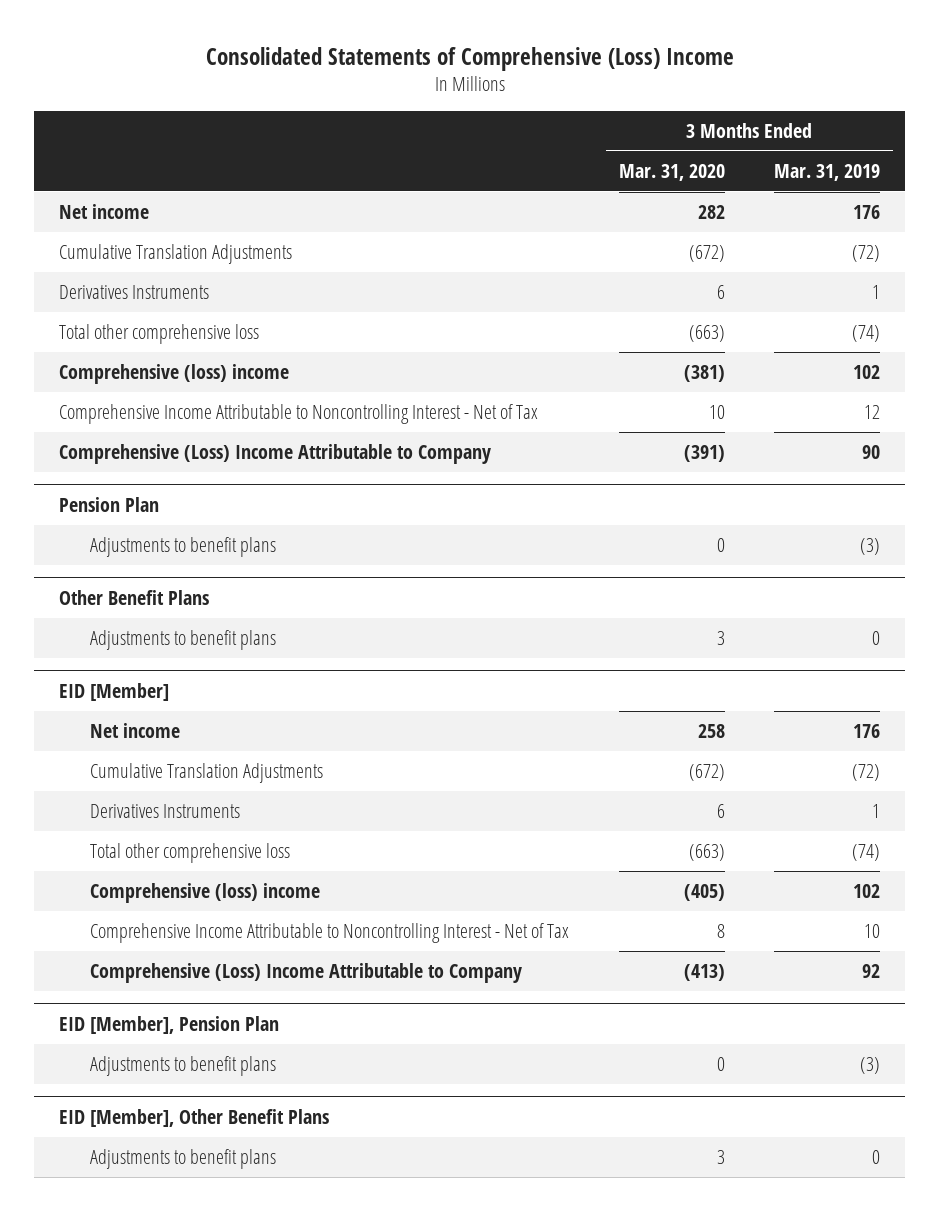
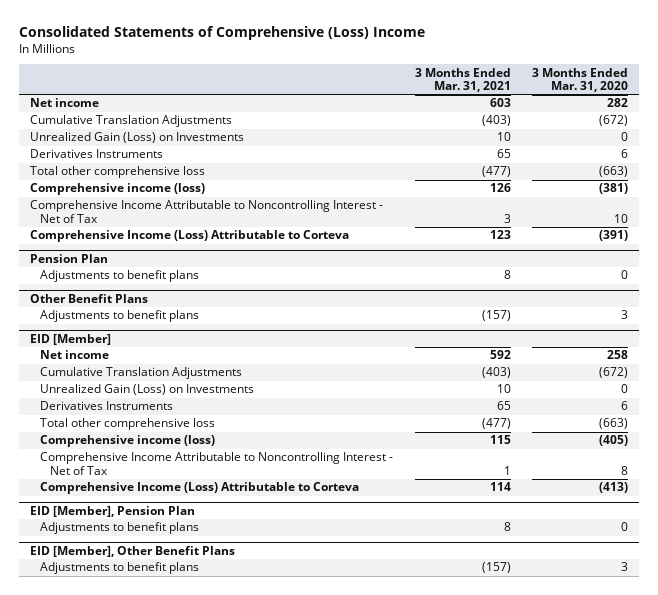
- | 3 Months Ended Mar. 31, 2020 | 3 Months Ended Mar. 31, 2019
+ | 3 Months Ended Mar. 31, 2021 | 3 Months Ended Mar. 31, 2020
+ Unrealized Gain (Loss) on Investments | 10 | 0
- Comprehensive (loss) income | (381) | 102
+ Comprehensive income (loss) | 126 | (381)
- Comprehensive (Loss) Income Attributable to Company | (391) | 90
+ Comprehensive Income (Loss) Attributable to Corteva | 123 | (391)
@ EID [Member]
+ Unrealized Gain (Loss) on Investments | 10 | 0
- Comprehensive (loss) income | (405) | 102
+ Comprehensive income (loss) | 115 | (405)
- Comprehensive (Loss) Income Attributable to Company | (413) | 92
+ Comprehensive Income (Loss) Attributable to Corteva | 114 | (413)

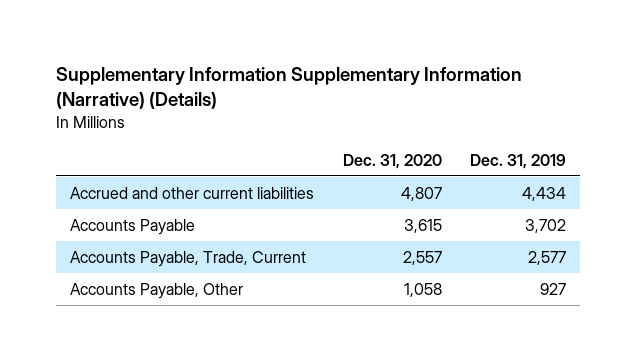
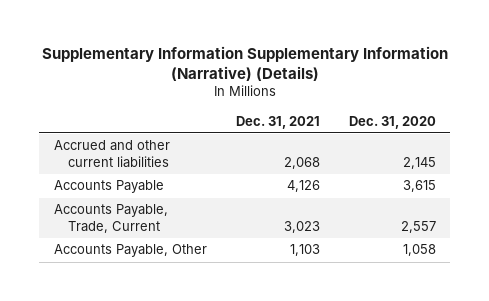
- | Dec. 31, 2020 | Dec. 31, 2019
+ | Dec. 31, 2021 | Dec. 31, 2020
- Accrued and other current liabilities | 4,807 | 4,434
+ Accrued and other current liabilities | 2,068 | 2,145

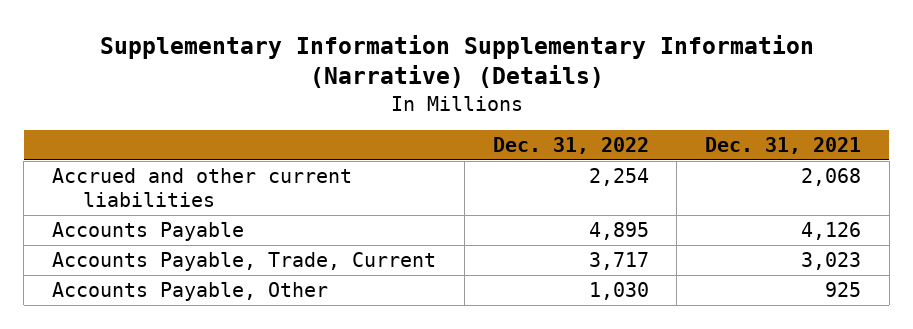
- | Dec. 31, 2021 | Dec. 31, 2020
+ | Dec. 31, 2022 | Dec. 31, 2021
- Accounts Payable, Other | 1,103 | 1,058
+ Accounts Payable, Other | 1,030 | 925

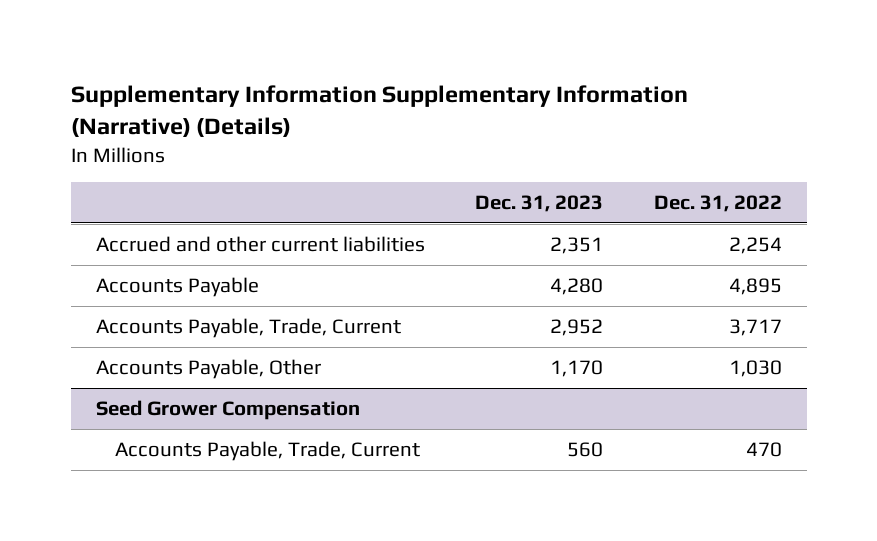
- | Dec. 31, 2022 | Dec. 31, 2021
+ | Dec. 31, 2023 | Dec. 31, 2022
+ Seed Grower Compensation
+ Accounts Payable, Trade, Current | 560 | 470

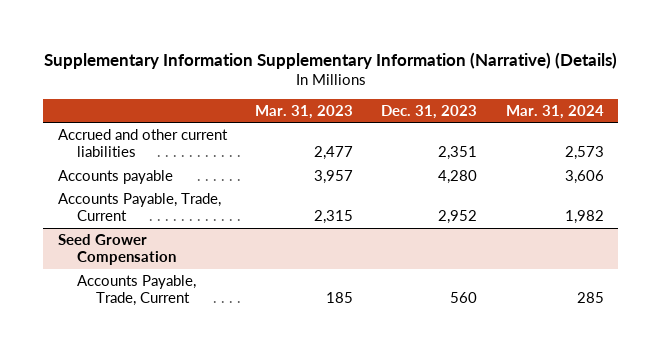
- | Dec. 31, 2023 | Dec. 31, 2022
+ | Mar. 31, 2023 | Dec. 31, 2023 | Mar. 31, 2024
- Accounts Payable | 4,280 | 4,895
+ Accounts payable | 3,957 | 4,280 | 3,606
- Accounts Payable, Other | 1,170 | 1,030

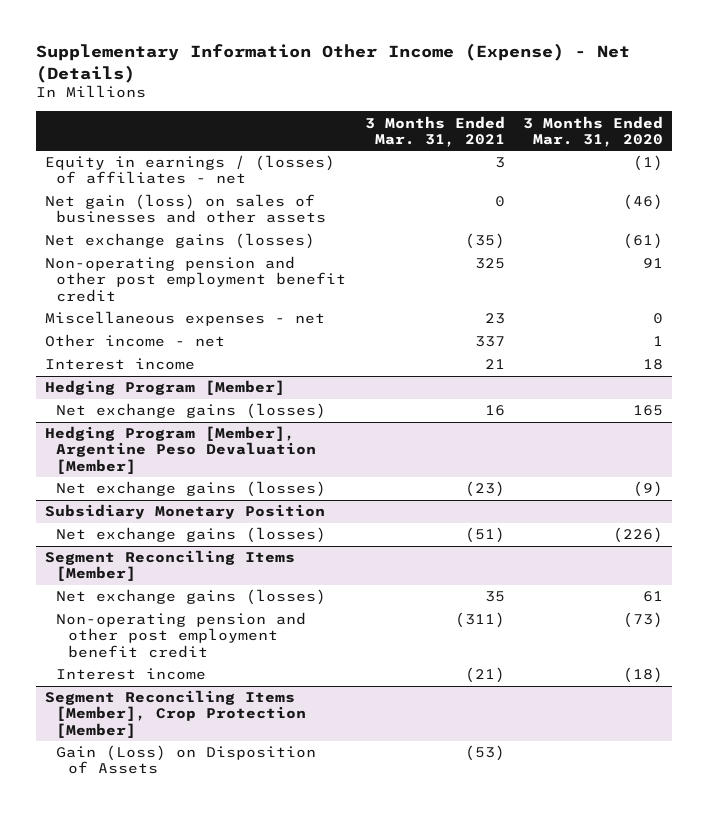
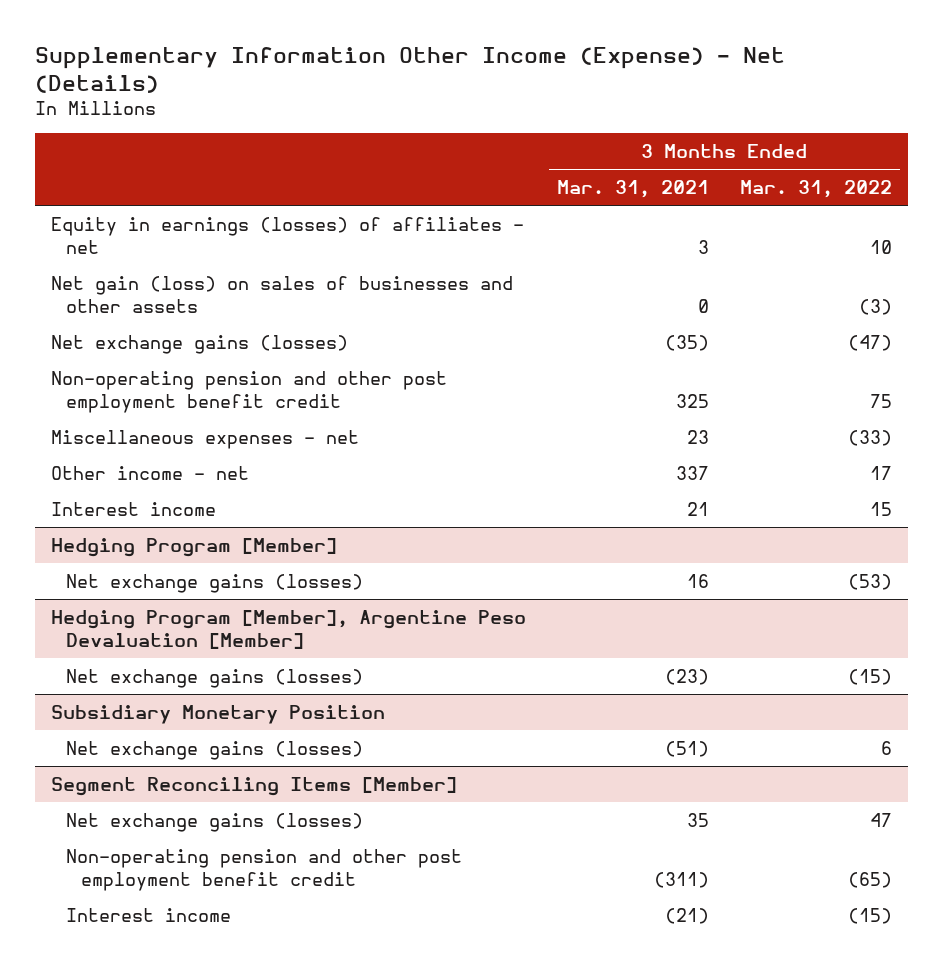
- | 3 Months Ended Mar. 31, 2021 | 3 Months Ended Mar. 31, 2020
+ | 3 Months Ended Mar. 31, 2021 | 3 Months Ended Mar. 31, 2022
- Equity in earnings / (losses) of affiliates - net | 3 | (1)
+ Equity in earnings (losses) of affiliates - net | 3 | 10
- Segment Reconciling Items [Member], Crop Protection [Member]
- Gain (Loss) on Disposition of Assets | (53) |

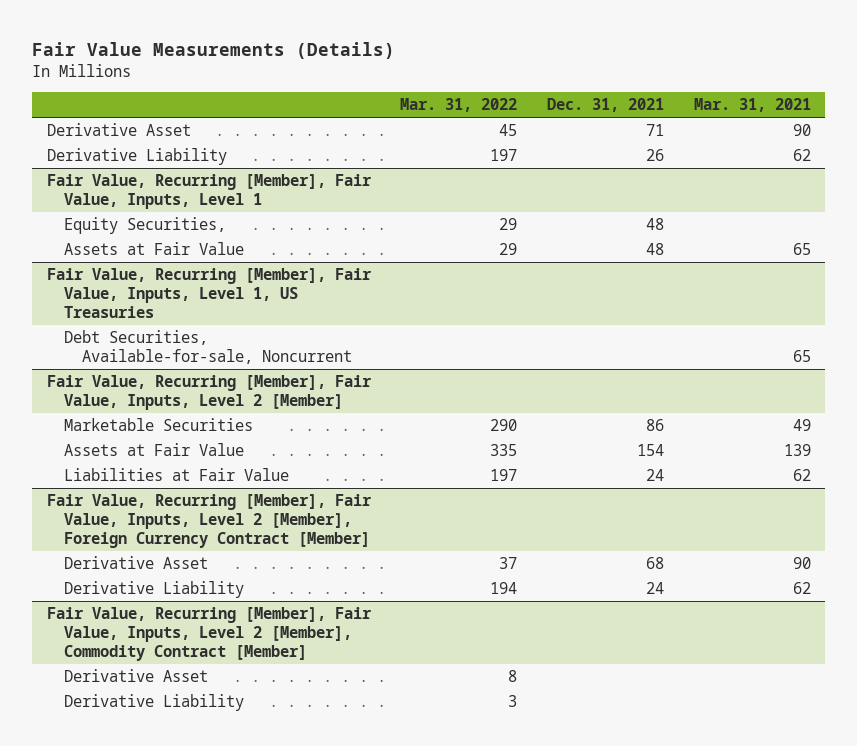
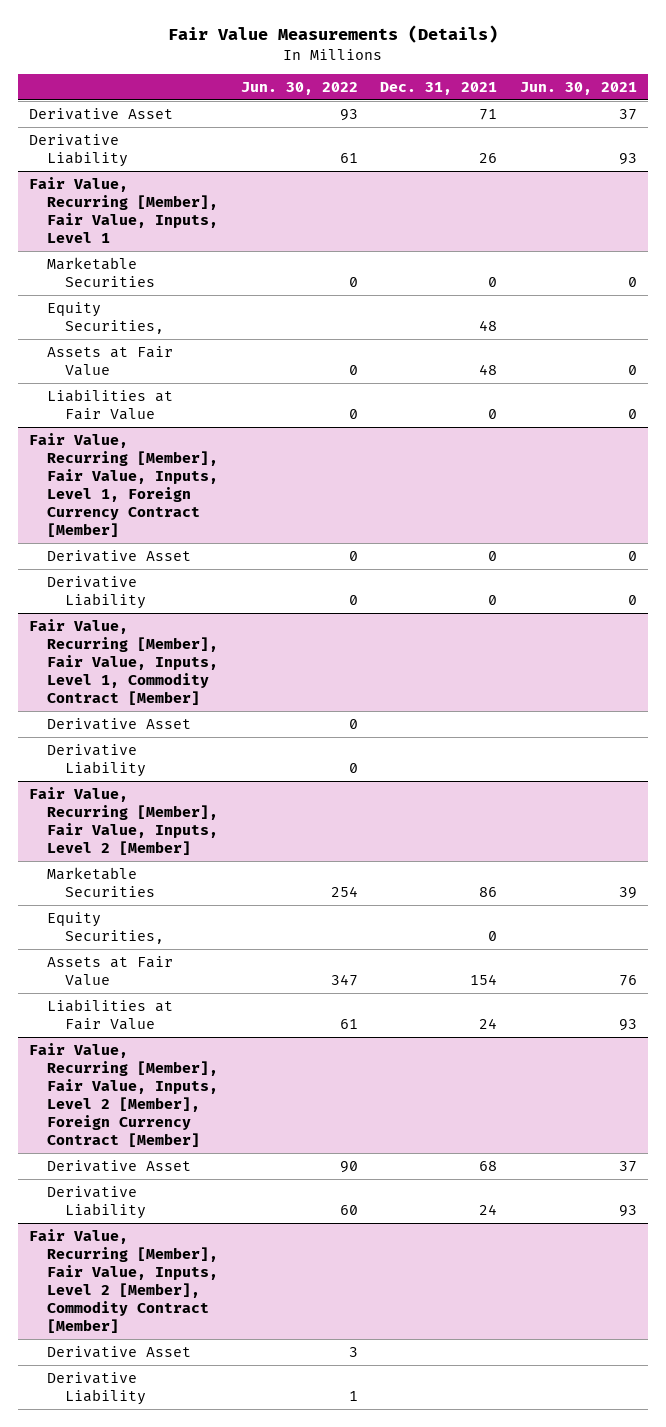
- | Mar. 31, 2022 | Dec. 31, 2021 | Mar. 31, 2021
+ | Jun. 30, 2022 | Dec. 31, 2021 | Jun. 30, 2021
@ Fair Value, Recurring [Member], Fair Value, Inputs, Level 1
+ Marketable Securities | 0 | 0 | 0
- Fair Value, Recurring [Member], Fair Value, Inputs, Level 1, US Treasuries
- Debt Securities, Available-for-sale, Noncurrent | | | 65
@ Fair Value, Recurring [Member], Fair Value, Inputs, Level 1
+ Liabilities at Fair Value | 0 | 0 | 0
+ Fair Value, Recurring [Member], Fair Value, Inputs, Level 1, Foreign Currency Contract [Member]
+ Derivative Asset | 0 | 0 | 0
+ Derivative Liability | 0 | 0 | 0
+ Fair Value, Recurring [Member], Fair Value, Inputs, Level 1, Commodity Contract [Member]
+ Derivative Asset | 0 | |
+ Derivative Liability | 0 | |
@ Fair Value, Recurring [Member], Fair Value, Inputs, Level 2 [Member]
+ Equity Securities, | | 0 |

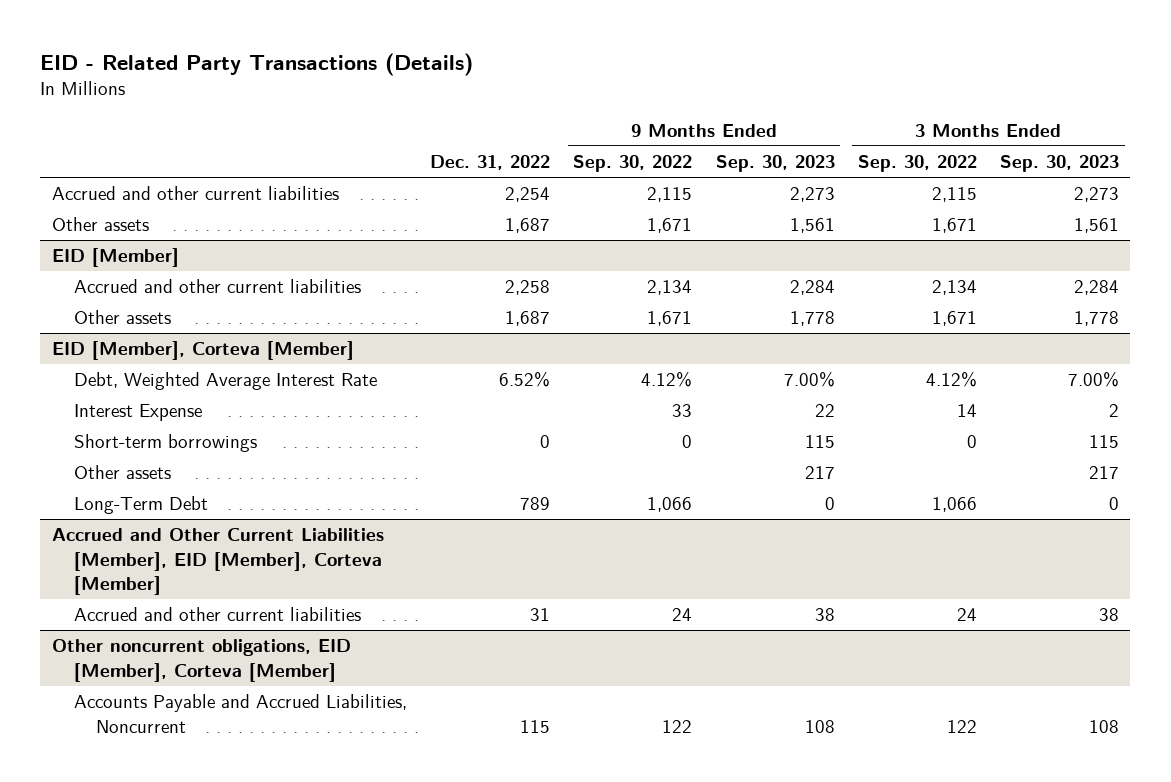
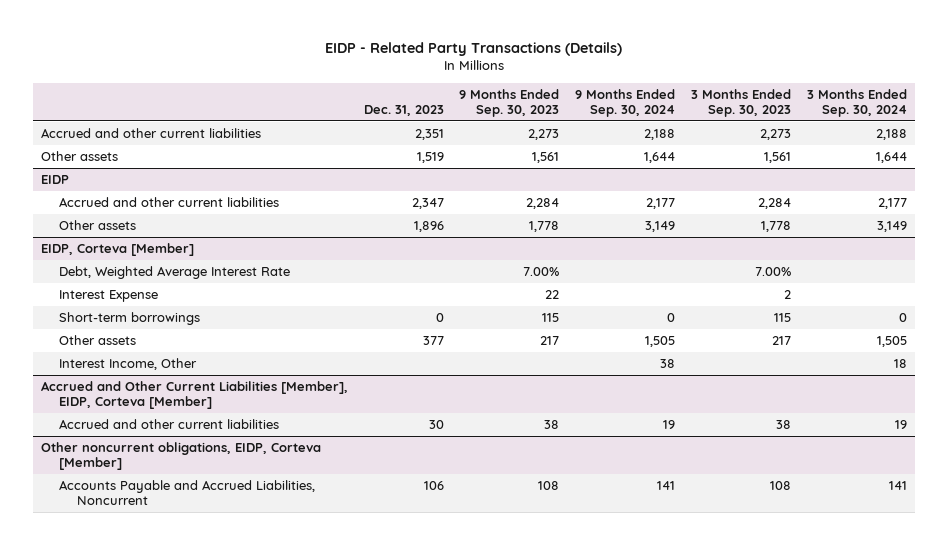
- EID - Related Party Transactions (Details)
+ EIDP - Related Party Transactions (Details)
- | Dec. 31, 2022 | 9 Months Ended Sep. 30, 2022 | 9 Months Ended Sep. 30, 2023 | 3 Months Ended Sep. 30, 2022 | 3 Months Ended Sep. 30, 2023
+ | Dec. 31, 2023 | 9 Months Ended Sep. 30, 2023 | 9 Months Ended Sep. 30, 2024 | 3 Months Ended Sep. 30, 2023 | 3 Months Ended Sep. 30, 2024
- EID [Member]
+ EIDP
- EID [Member], Corteva [Member]
+ EIDP, Corteva [Member]
- Long-Term Debt | 789 | 1,066 | 0 | 1,066 | 0
- Accrued and Other Current Liabilities [Member], EID [Member], Corteva [Member]
+ Interest Income, Other | | | 38 | | 18
+ Accrued and Other Current Liabilities [Member], EIDP, Corteva [Member]
- Other noncurrent obligations, EID [Member], Corteva [Member]
+ Other noncurrent obligations, EIDP, Corteva [Member]

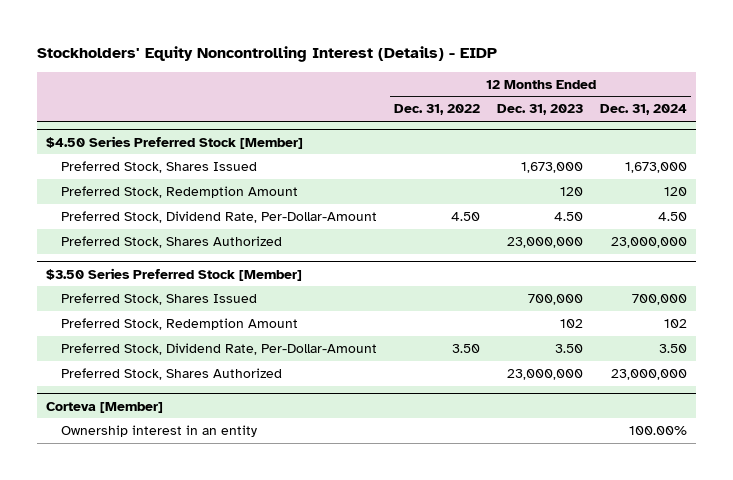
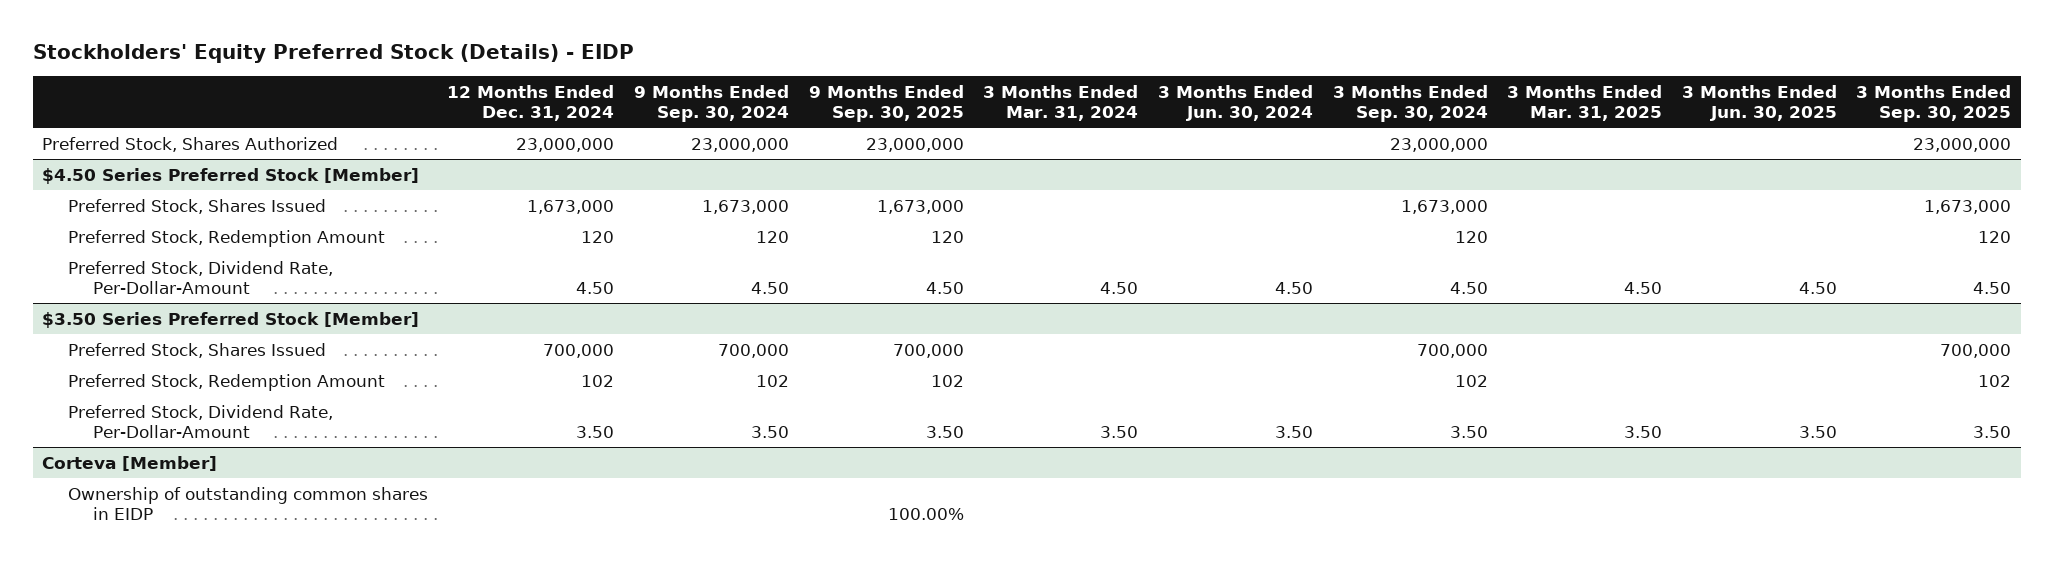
- Stockholders' Equity Noncontrolling Interest (Details) - EIDP
+ Stockholders' Equity Preferred Stock (Details) - EIDP
- | 12 Months Ended Dec. 31, 2022 | 12 Months Ended Dec. 31, 2023 | 12 Months Ended Dec. 31, 2024
+ | 12 Months Ended Dec. 31, 2024 | 9 Months Ended Sep. 30, 2024 | 9 Months Ended Sep. 30, 2025 | 3 Months Ended Mar. 31, 2024 | 3 Months Ended Jun. 30, 2024 | 3 Months Ended Sep. 30, 2024 | 3 Months Ended Mar. 31, 2025 | 3 Months Ended Jun. 30, 2025 | 3 Months Ended Sep. 30, 2025
+ Preferred Stock, Shares Authorized | 23,000,000 | 23,000,000 | 23,000,000 | | | 23,000,000 | | | 23,000,000
@ $4.50 Series Preferred Stock [Member]
- Preferred Stock, Shares Authorized | | 23,000,000 | 23,000,000
@ $3.50 Series Preferred Stock [Member]
- Preferred Stock, Shares Authorized | | 23,000,000 | 23,000,000
@ Corteva [Member]
- Ownership interest in an entity | | | 100.00%
+ Ownership of outstanding common shares in EIDP | | | 100.00% | | | | | |

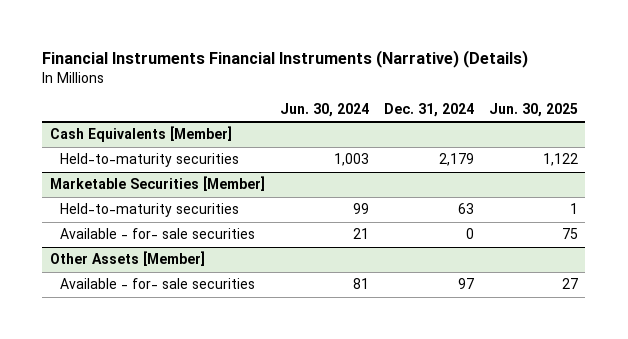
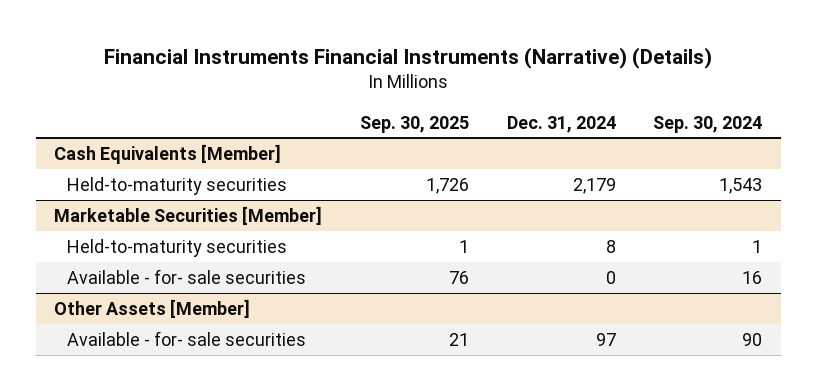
- | Jun. 30, 2024 | Dec. 31, 2024 | Jun. 30, 2025
+ | Sep. 30, 2025 | Dec. 31, 2024 | Sep. 30, 2024
@ Marketable Securities [Member]
- Held-to-maturity securities | 99 | 63 | 1
+ Held-to-maturity securities | 1 | 8 | 1

